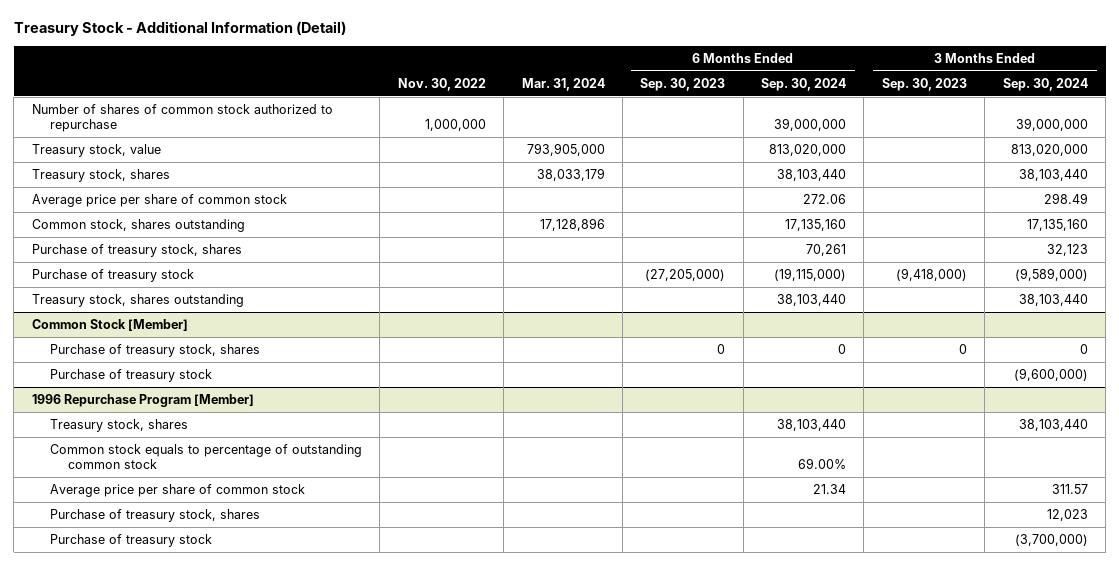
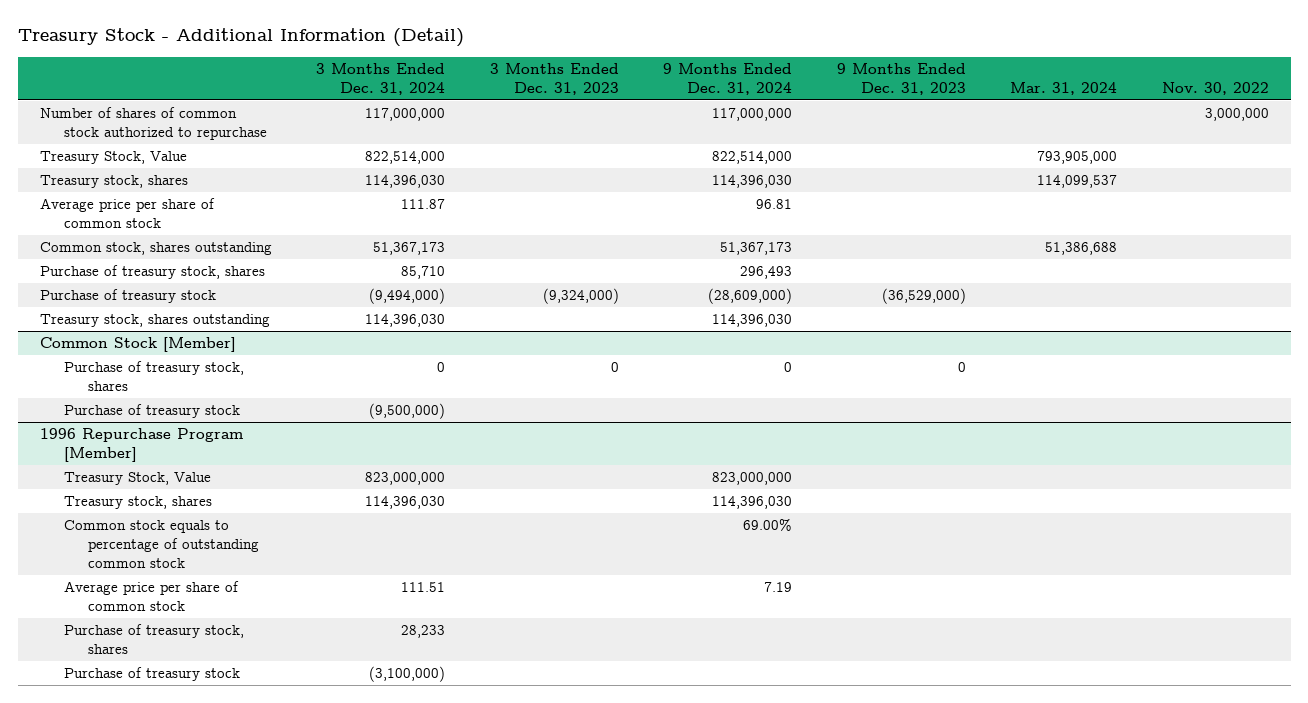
- | Nov. 30, 2022 | Mar. 31, 2024 | 6 Months Ended Sep. 30, 2023 | 6 Months Ended Sep. 30, 2024 | 3 Months Ended Sep. 30, 2023 | 3 Months Ended Sep. 30, 2024
+ | 3 Months Ended Dec. 31, 2024 | 3 Months Ended Dec. 31, 2023 | 9 Months Ended Dec. 31, 2024 | 9 Months Ended Dec. 31, 2023 | Mar. 31, 2024 | Nov. 30, 2022
- Number of shares of common stock authorized to repurchase | 1,000,000 | | | 39,000,000 | | 39,000,000
- Treasury stock, value | | 793,905,000 | | 813,020,000 | | 813,020,000
- Treasury stock, shares | | 38,033,179 | | 38,103,440 | | 38,103,440
+ Number of shares of common stock authorized to repurchase | 117,000,000 | | 117,000,000 | | | 3,000,000
+ Treasury Stock, Value | 822,514,000 | | 822,514,000 | | 793,905,000 |
+ Treasury stock, shares | 114,396,030 | | 114,396,030 | | 114,099,537 |
- Common stock, shares outstanding | | 17,128,896 | | 17,135,160 | | 17,135,160
+ Common stock, shares outstanding | 51,367,173 | | 51,367,173 | | 51,386,688 |
@ 1996 Repurchase Program [Member]
+ Treasury Stock, Value | 823,000,000 | | 823,000,000 | | |

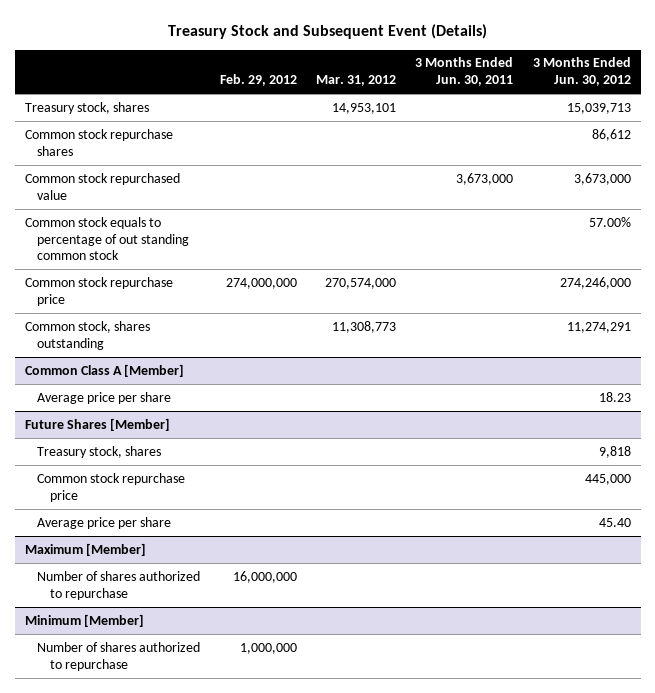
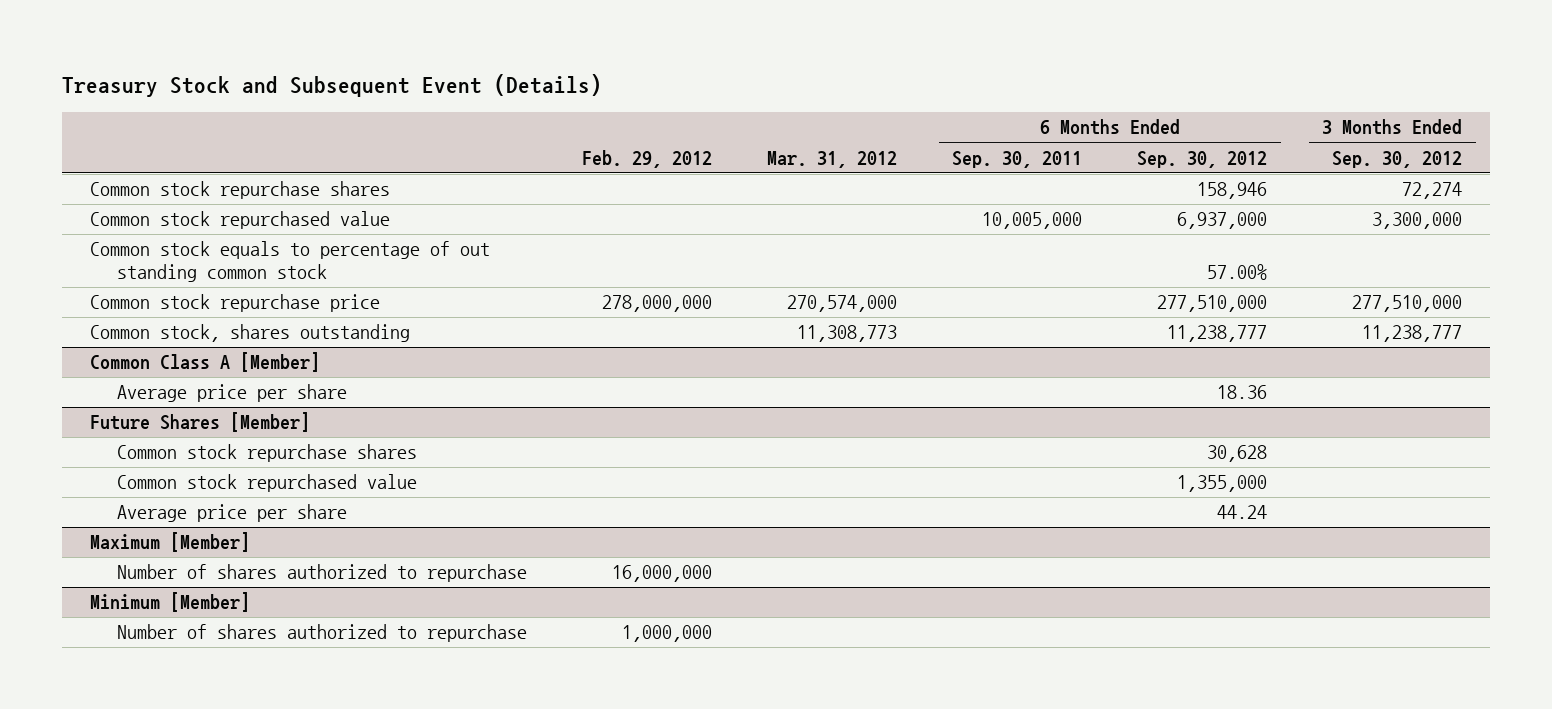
- | Feb. 29, 2012 | Mar. 31, 2012 | 3 Months Ended Jun. 30, 2011 | 3 Months Ended Jun. 30, 2012
+ | Feb. 29, 2012 | Mar. 31, 2012 | 6 Months Ended Sep. 30, 2011 | 6 Months Ended Sep. 30, 2012 | 3 Months Ended Sep. 30, 2012
- Treasury stock, shares | | 14,953,101 | | 15,039,713
- Common stock repurchase price | 274,000,000 | 270,574,000 | | 274,246,000
+ Common stock repurchase price | 278,000,000 | 270,574,000 | | 277,510,000 | 277,510,000
@ Future Shares [Member]
- Treasury stock, shares | | | | 9,818
- Common stock repurchase price | | | | 445,000
+ Common stock repurchase shares | | | | 30,628 |
+ Common stock repurchased value | | | | 1,355,000 |

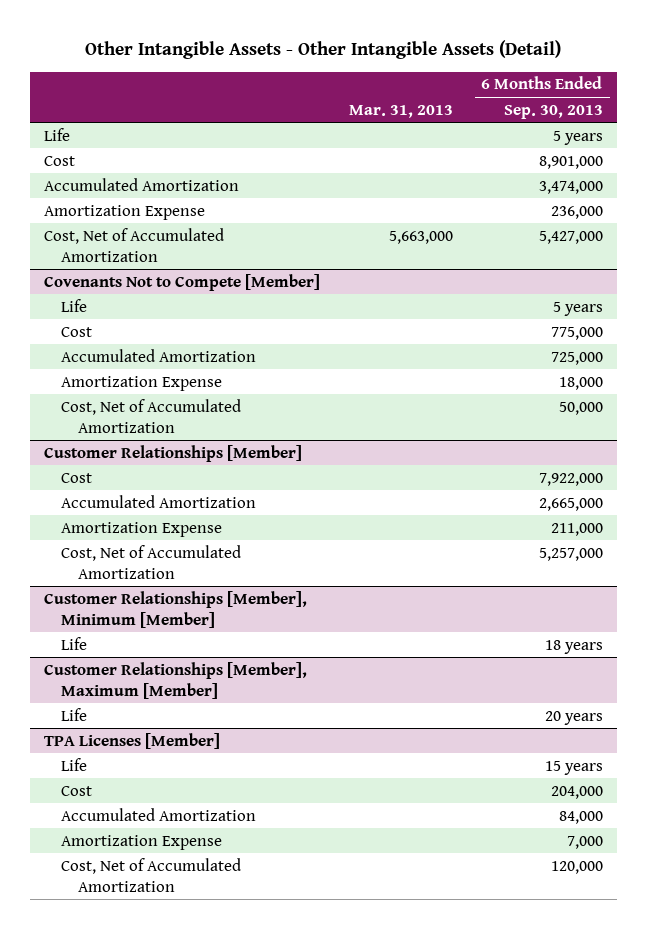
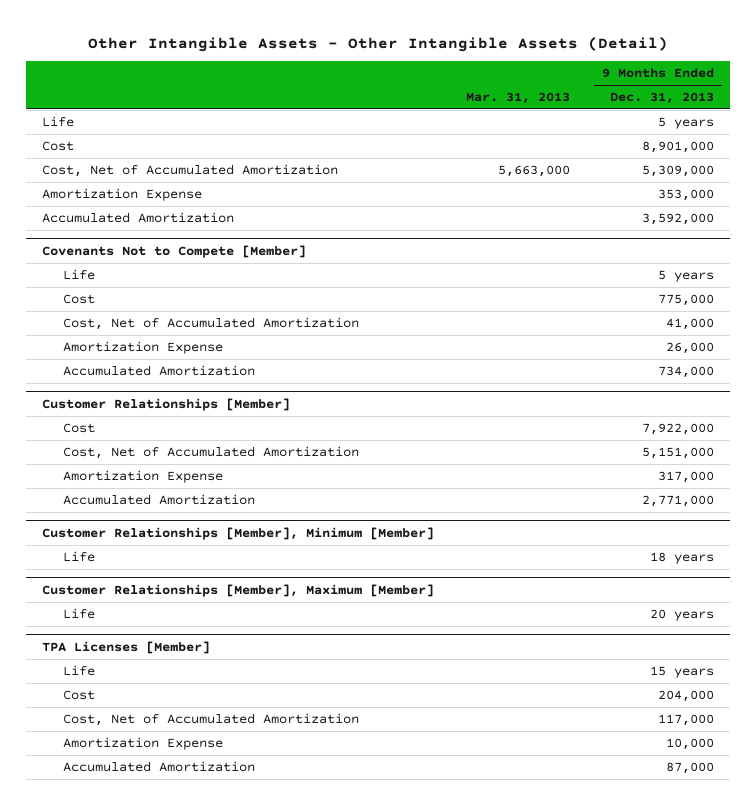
- | Mar. 31, 2013 | 6 Months Ended Sep. 30, 2013
+ | Mar. 31, 2013 | 9 Months Ended Dec. 31, 2013
moved down: Amortization Expense | | 353,000
moved down: Accumulated Amortization | | 3,592,000
@ Covenants Not to Compete [Member]
moved down: Amortization Expense | | 26,000
moved down: Accumulated Amortization | | 734,000
@ Customer Relationships [Member]
moved down: Amortization Expense | | 317,000
moved down: Accumulated Amortization | | 2,771,000
@ TPA Licenses [Member]
moved down: Amortization Expense | | 10,000
moved down: Accumulated Amortization | | 87,000

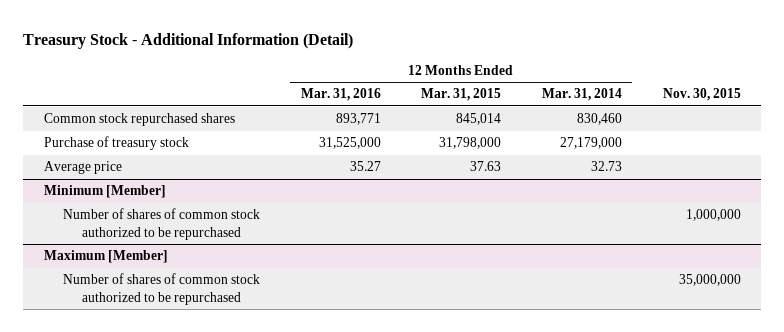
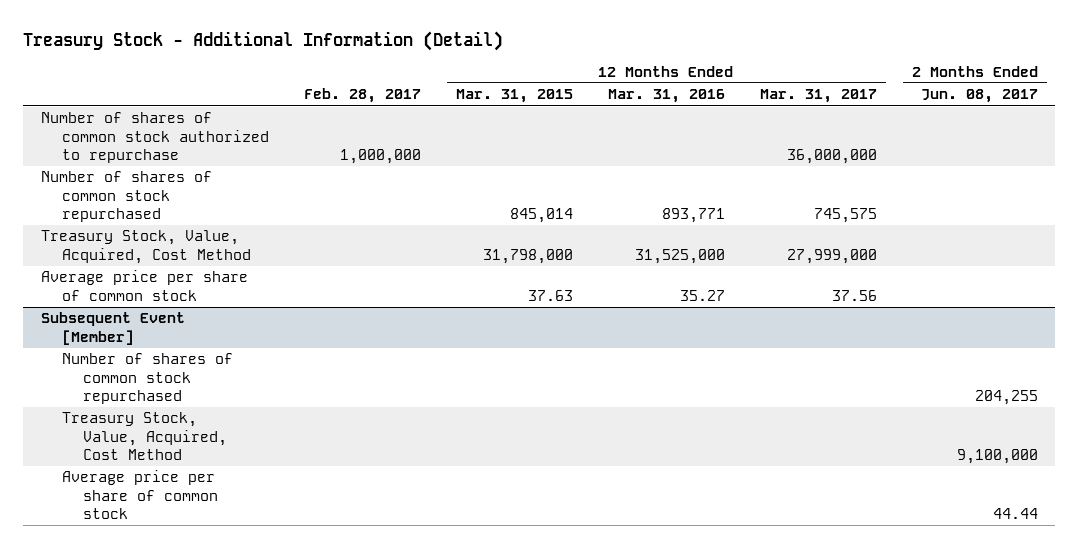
- | 12 Months Ended Mar. 31, 2016 | 12 Months Ended Mar. 31, 2015 | 12 Months Ended Mar. 31, 2014 | Nov. 30, 2015
+ | Feb. 28, 2017 | 12 Months Ended Mar. 31, 2015 | 12 Months Ended Mar. 31, 2016 | 12 Months Ended Mar. 31, 2017 | 2 Months Ended Jun. 08, 2017
- Common stock repurchased shares | 893,771 | 845,014 | 830,460 |
- Purchase of treasury stock | 31,525,000 | 31,798,000 | 27,179,000 |
- Average price | 35.27 | 37.63 | 32.73 |
- Minimum [Member]
- Number of shares of common stock authorized to be repurchased | | | | 1,000,000
- Maximum [Member]
- Number of shares of common stock authorized to be repurchased | | | | 35,000,000
+ Number of shares of common stock authorized to repurchase | 1,000,000 | | | 36,000,000 |
+ Number of shares of common stock repurchased | | 845,014 | 893,771 | 745,575 |
+ Treasury Stock, Value, Acquired, Cost Method | | 31,798,000 | 31,525,000 | 27,999,000 |
+ Average price per share of common stock | | 37.63 | 35.27 | 37.56 |
+ Subsequent Event [Member]
+ Number of shares of common stock repurchased | | | | | 204,255
+ Treasury Stock, Value, Acquired, Cost Method | | | | | 9,100,000
+ Average price per share of common stock | | | | | 44.44

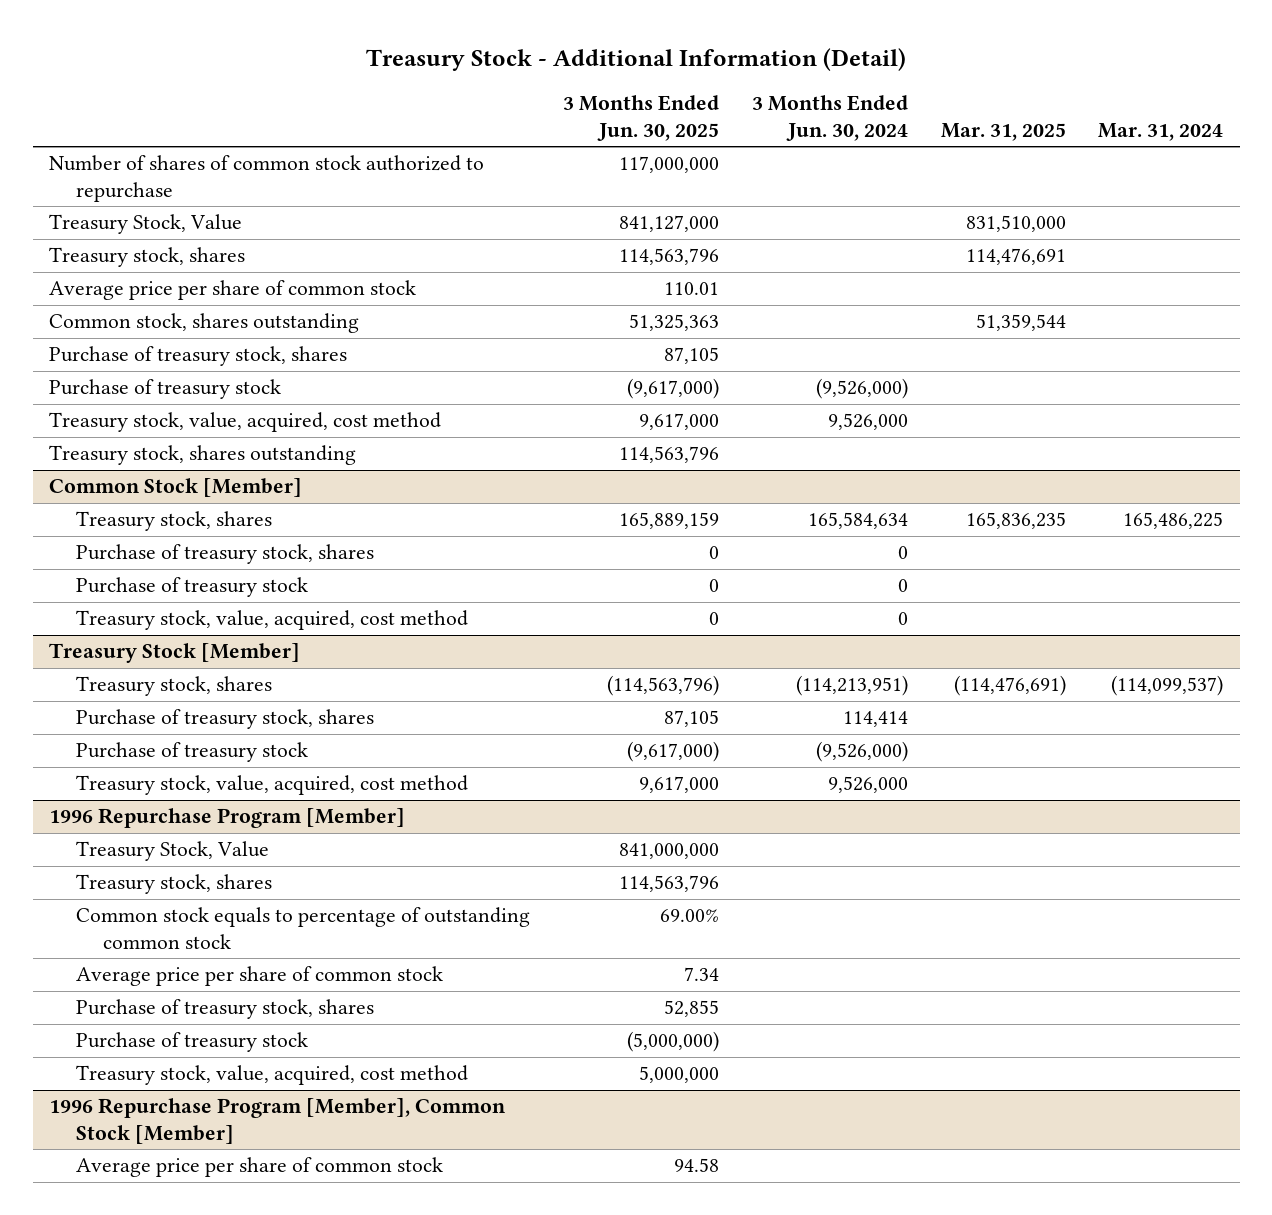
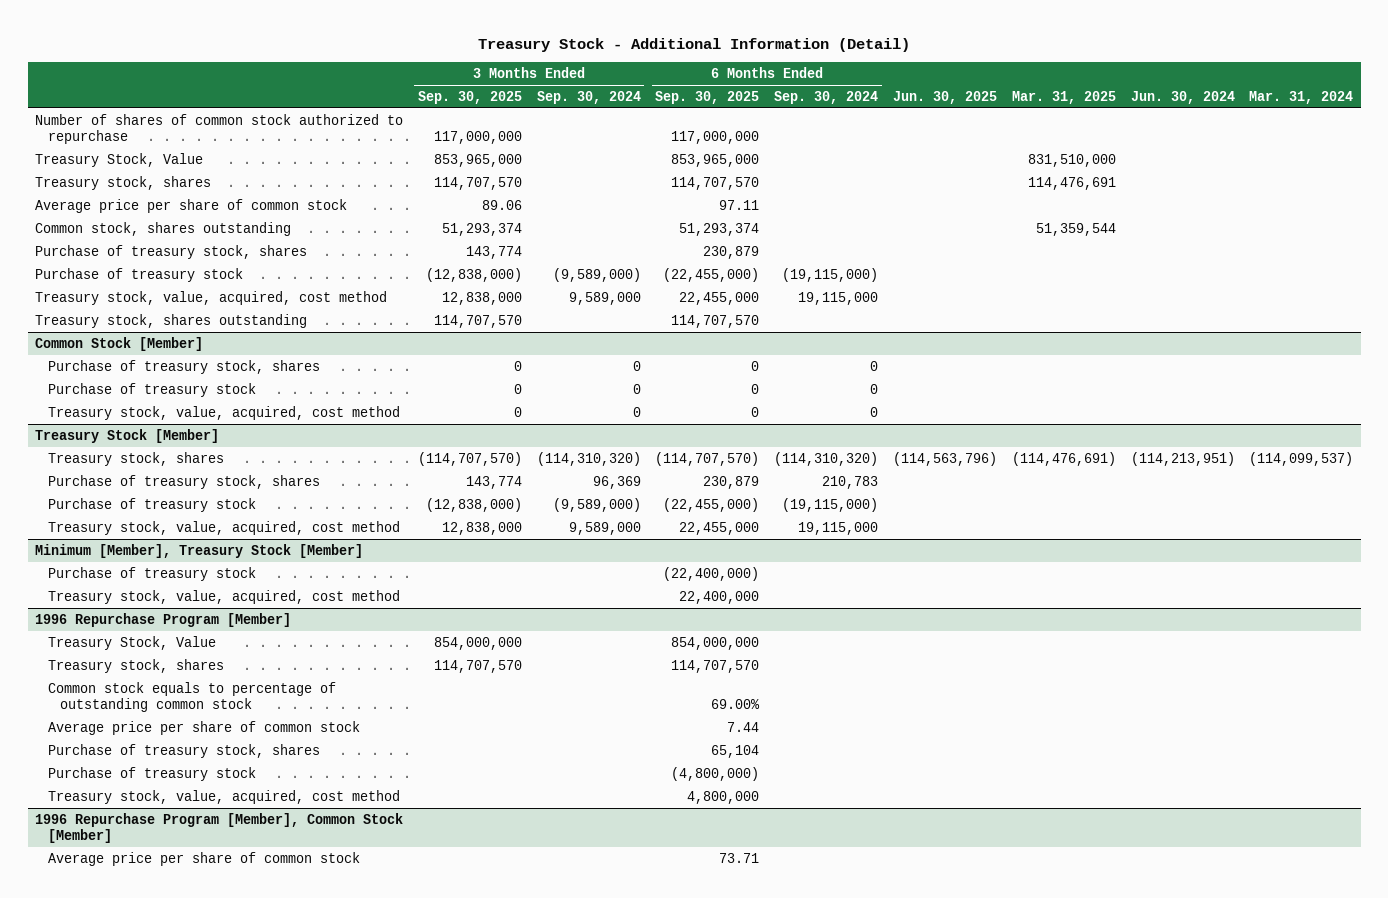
- | 3 Months Ended Jun. 30, 2025 | 3 Months Ended Jun. 30, 2024 | Mar. 31, 2025 | Mar. 31, 2024
+ | 3 Months Ended Sep. 30, 2025 | 3 Months Ended Sep. 30, 2024 | 6 Months Ended Sep. 30, 2025 | 6 Months Ended Sep. 30, 2024 | Jun. 30, 2025 | Mar. 31, 2025 | Jun. 30, 2024 | Mar. 31, 2024
@ Common Stock [Member]
- Treasury stock, shares | 165,889,159 | 165,584,634 | 165,836,235 | 165,486,225
+ Minimum [Member], Treasury Stock [Member]
+ Purchase of treasury stock | | | (22,400,000) | | | | |
+ Treasury stock, value, acquired, cost method | | | 22,400,000 | | | | |

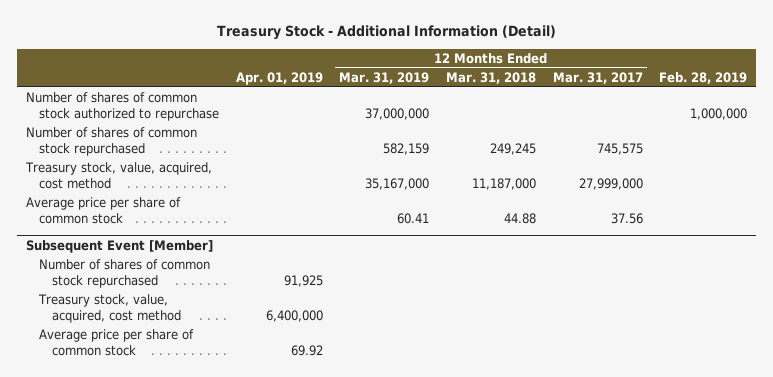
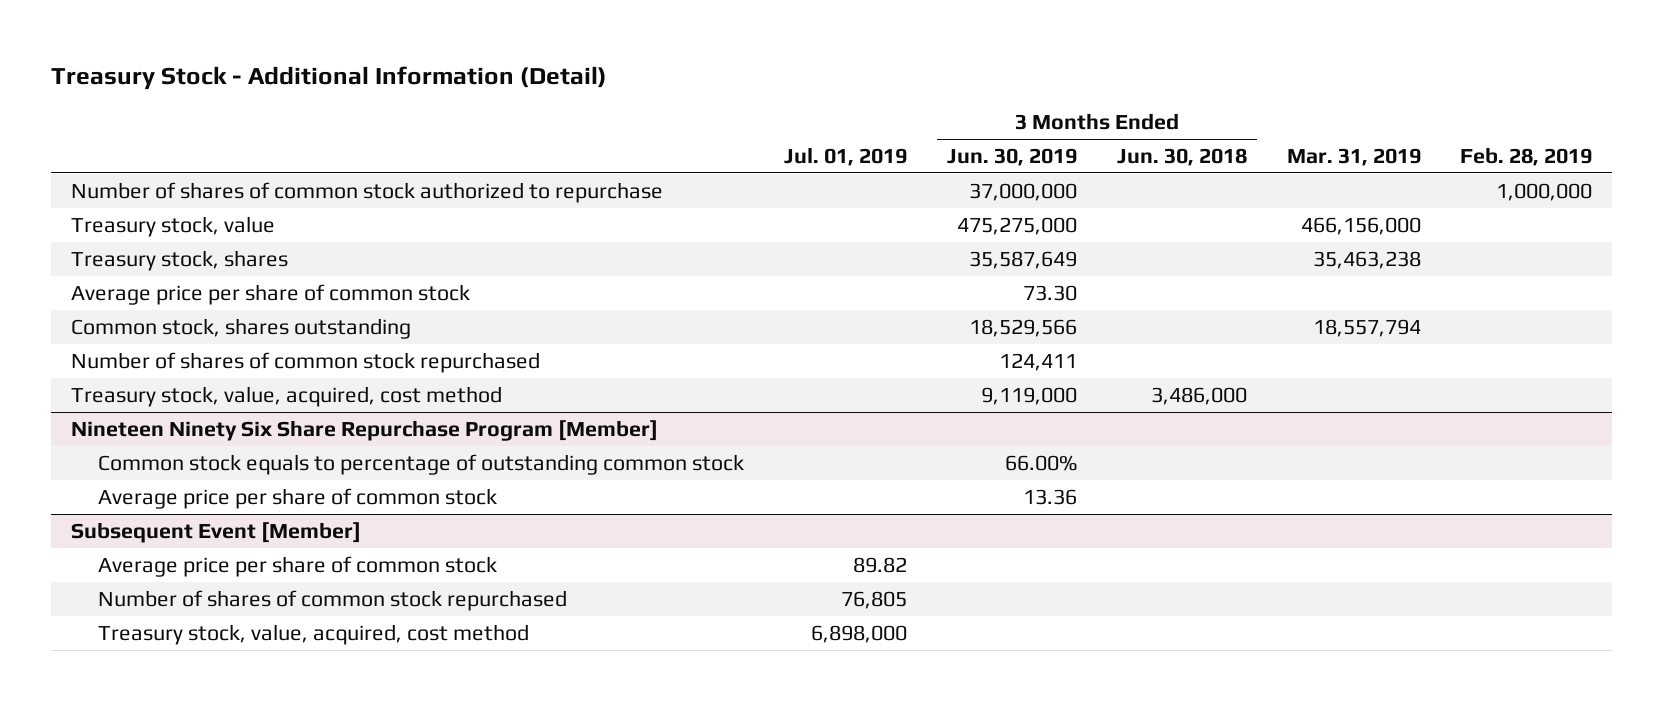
- | Apr. 01, 2019 | 12 Months Ended Mar. 31, 2019 | 12 Months Ended Mar. 31, 2018 | 12 Months Ended Mar. 31, 2017 | Feb. 28, 2019
+ | Jul. 01, 2019 | 3 Months Ended Jun. 30, 2019 | 3 Months Ended Jun. 30, 2018 | Mar. 31, 2019 | Feb. 28, 2019
+ Treasury stock, value | | 475,275,000 | | 466,156,000 |
+ Treasury stock, shares | | 35,587,649 | | 35,463,238 |
moved up: Average price per share of common stock | | 73.30 | | |
+ Common stock, shares outstanding | | 18,529,566 | | 18,557,794 |
+ Nineteen Ninety Six Share Repurchase Program [Member]
+ Common stock equals to percentage of outstanding common stock | | 66.00% | | |
+ Average price per share of common stock | | 13.36 | | |
@ Subsequent Event [Member]
moved up: Average price per share of common stock | 89.82 | | | |

